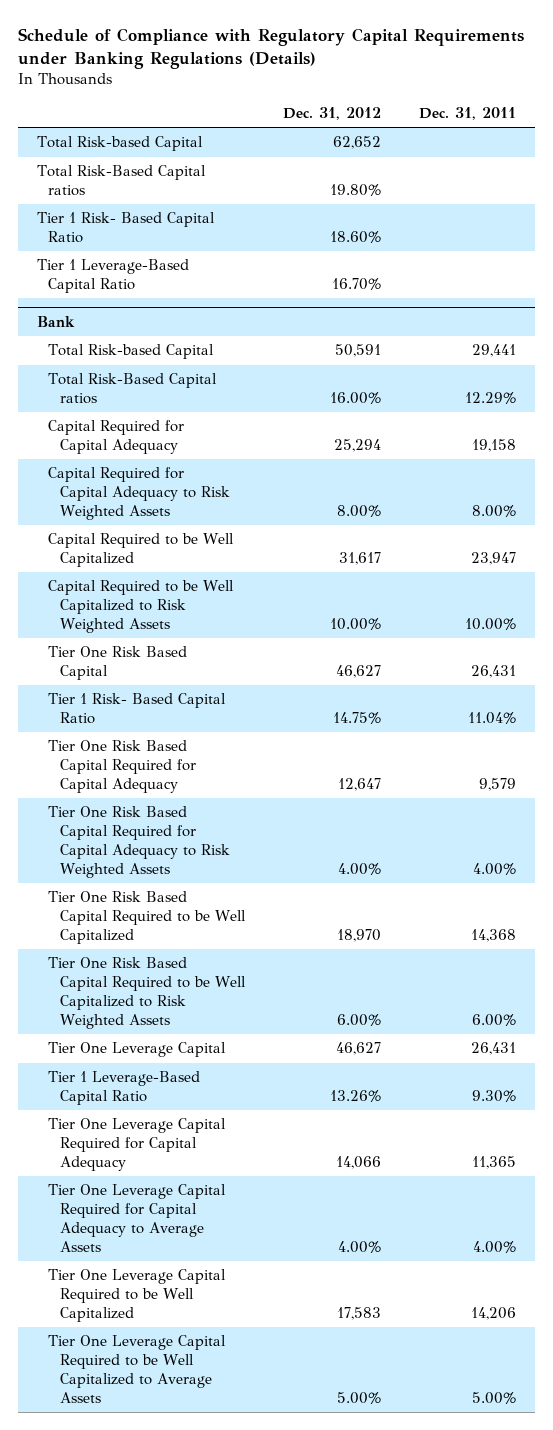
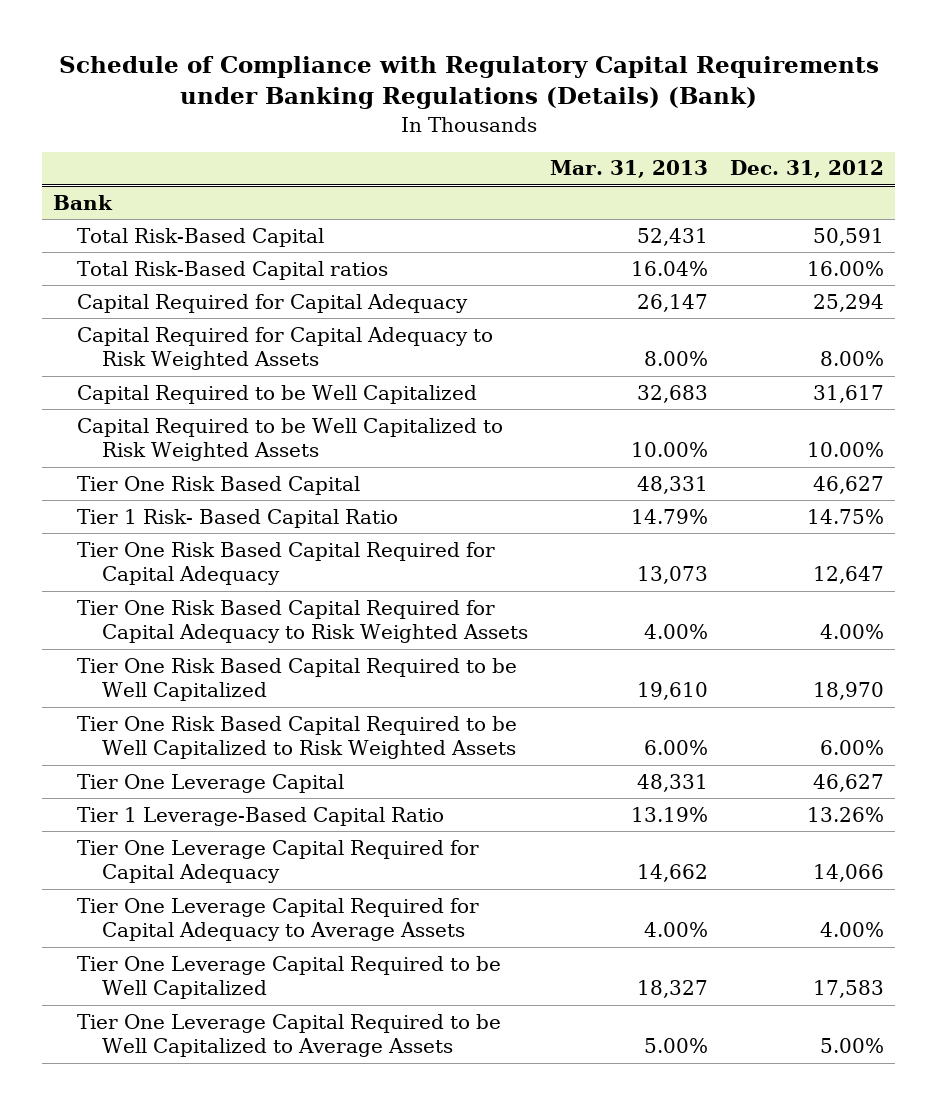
- Schedule of Compliance with Regulatory Capital Requirements under Banking Regulations (Details)
+ Schedule of Compliance with Regulatory Capital Requirements under Banking Regulations (Details) (Bank)
- | Dec. 31, 2012 | Dec. 31, 2011
+ | Mar. 31, 2013 | Dec. 31, 2012
- Total Risk-based Capital | 62,652 |
- Total Risk-Based Capital ratios | 19.80% |
- Tier 1 Risk- Based Capital Ratio | 18.60% |
- Tier 1 Leverage-Based Capital Ratio | 16.70% |
@ Bank
- Total Risk-based Capital | 50,591 | 29,441
+ Total Risk-Based Capital | 52,431 | 50,591

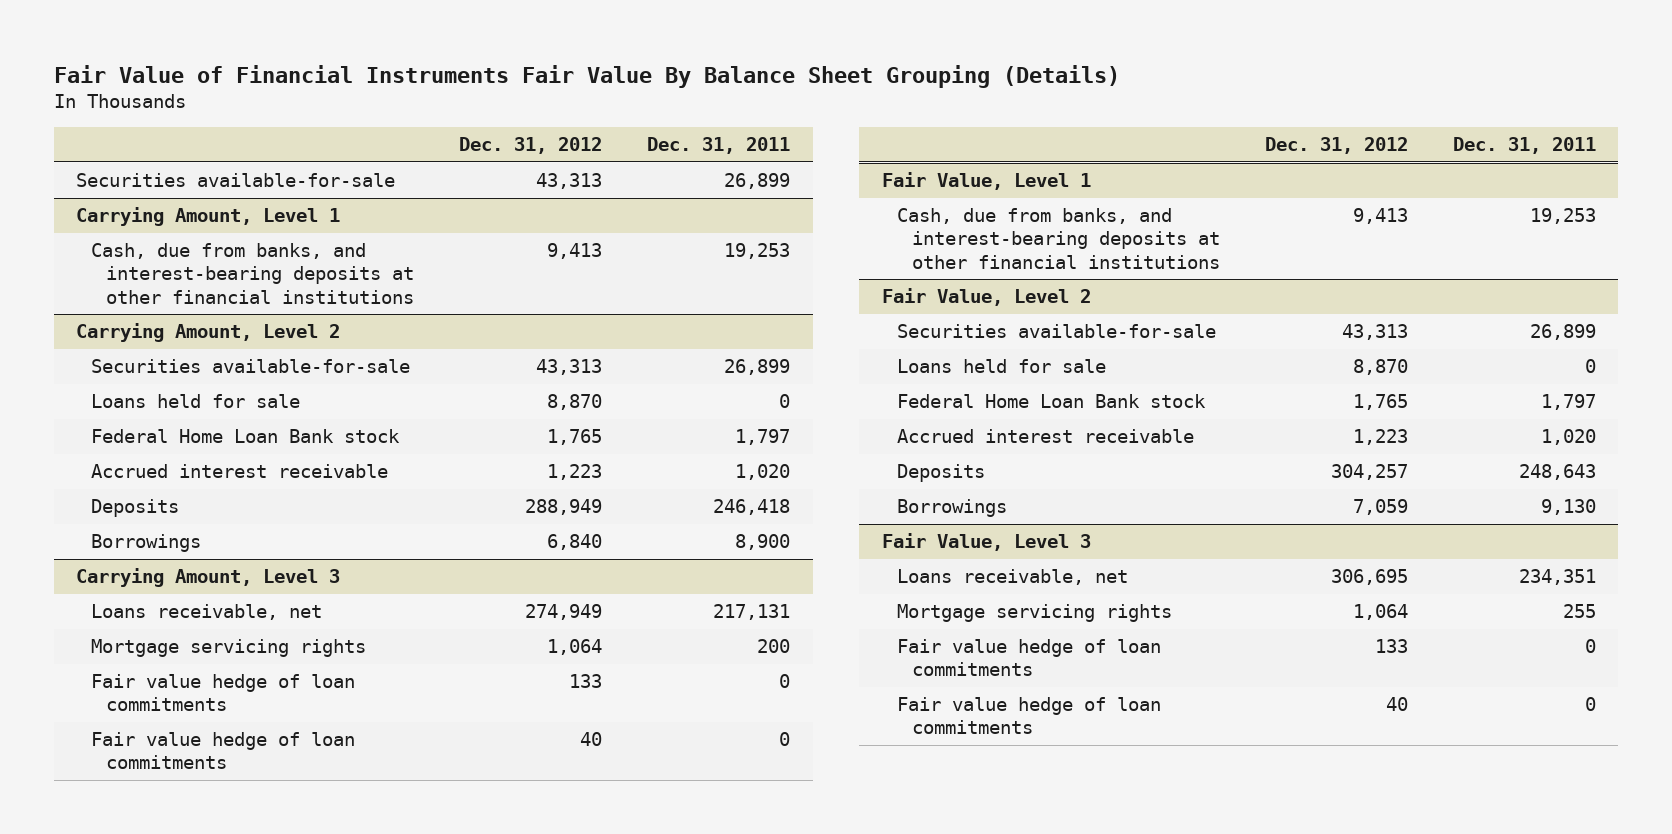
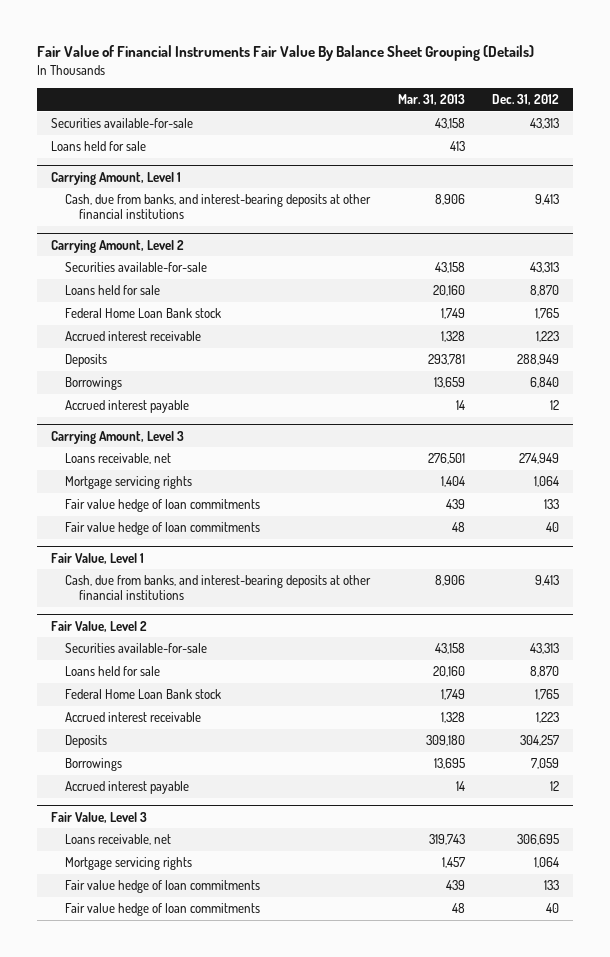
- | Dec. 31, 2012 | Dec. 31, 2011
+ | Mar. 31, 2013 | Dec. 31, 2012
+ Loans held for sale | 413 |
@ Carrying Amount, Level 2
+ Accrued interest payable | 14 | 12
@ Fair Value, Level 2
+ Accrued interest payable | 14 | 12

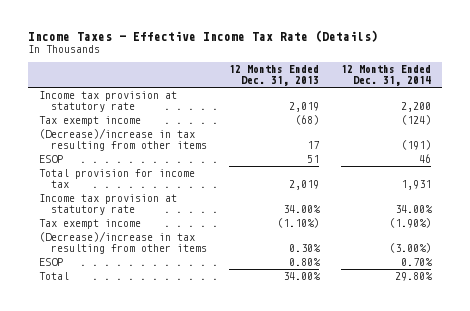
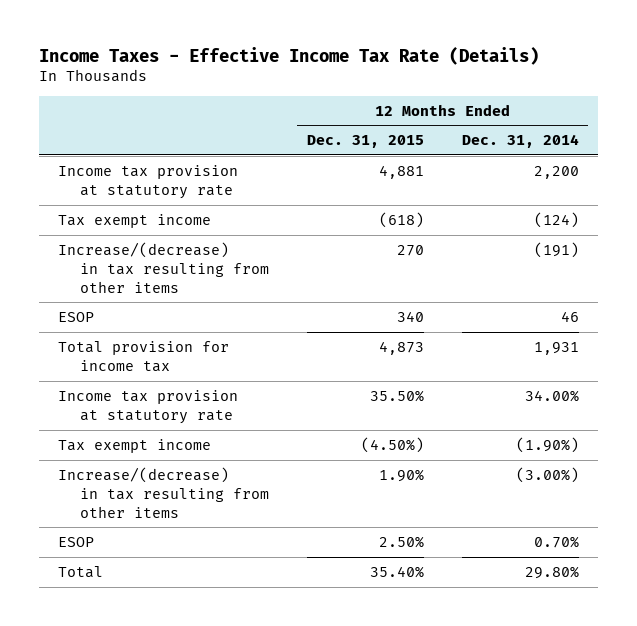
- | 12 Months Ended Dec. 31, 2013 | 12 Months Ended Dec. 31, 2014
+ | 12 Months Ended Dec. 31, 2015 | 12 Months Ended Dec. 31, 2014
- (Decrease)/increase in tax resulting from other items | 17 | (191)
+ Increase/(decrease) in tax resulting from other items | 270 | (191)
- (Decrease)/increase in tax resulting from other items | 0.30% | (3.00%)
+ Increase/(decrease) in tax resulting from other items | 1.90% | (3.00%)

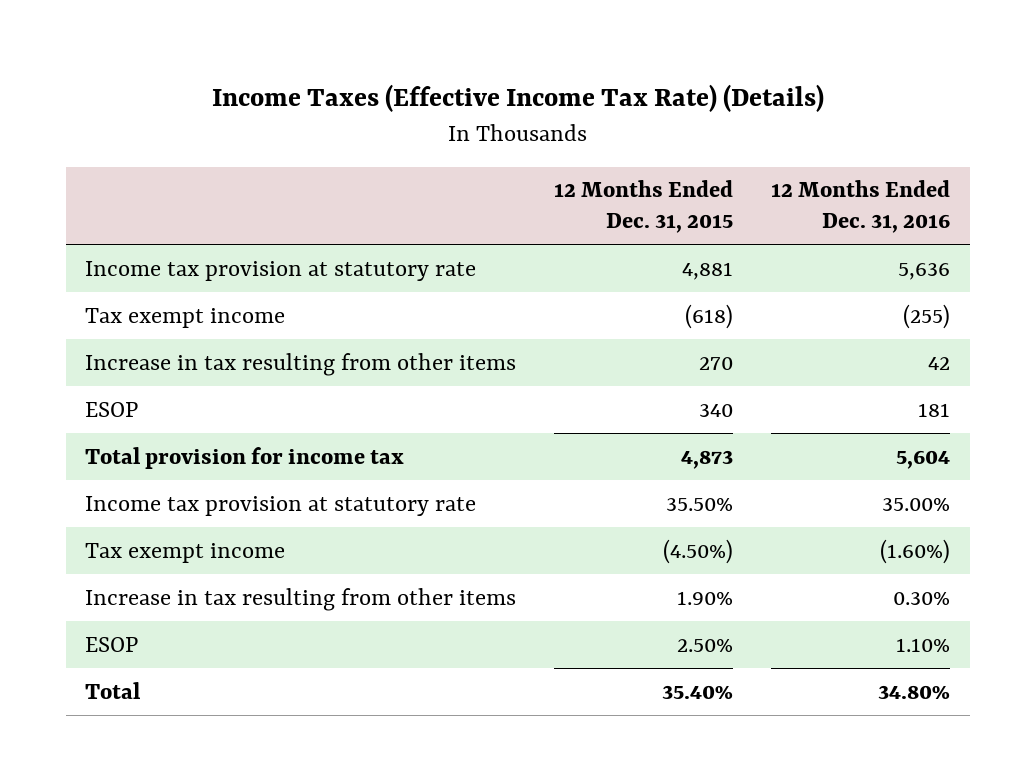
- Income Taxes - Effective Income Tax Rate (Details)
+ Income Taxes (Effective Income Tax Rate) (Details)
- | 12 Months Ended Dec. 31, 2015 | 12 Months Ended Dec. 31, 2014
+ | 12 Months Ended Dec. 31, 2015 | 12 Months Ended Dec. 31, 2016
- Increase/(decrease) in tax resulting from other items | 270 | (191)
+ Increase in tax resulting from other items | 270 | 42
- Increase/(decrease) in tax resulting from other items | 1.90% | (3.00%)
+ Increase in tax resulting from other items | 1.90% | 0.30%

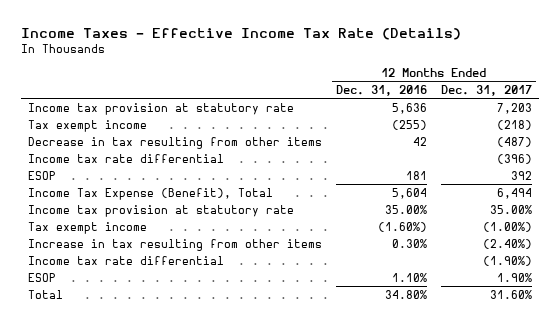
- Income Taxes (Effective Income Tax Rate) (Details)
+ Income Taxes - Effective Income Tax Rate (Details)
- | 12 Months Ended Dec. 31, 2015 | 12 Months Ended Dec. 31, 2016
+ | 12 Months Ended Dec. 31, 2016 | 12 Months Ended Dec. 31, 2017
- Increase in tax resulting from other items | 270 | 42
+ Decrease in tax resulting from other items | 42 | (487)
+ Income tax rate differential | | (396)
- Total provision for income tax | 4,873 | 5,604
+ Income Tax Expense (Benefit), Total | 5,604 | 6,494
+ Income tax rate differential | | (1.90%)

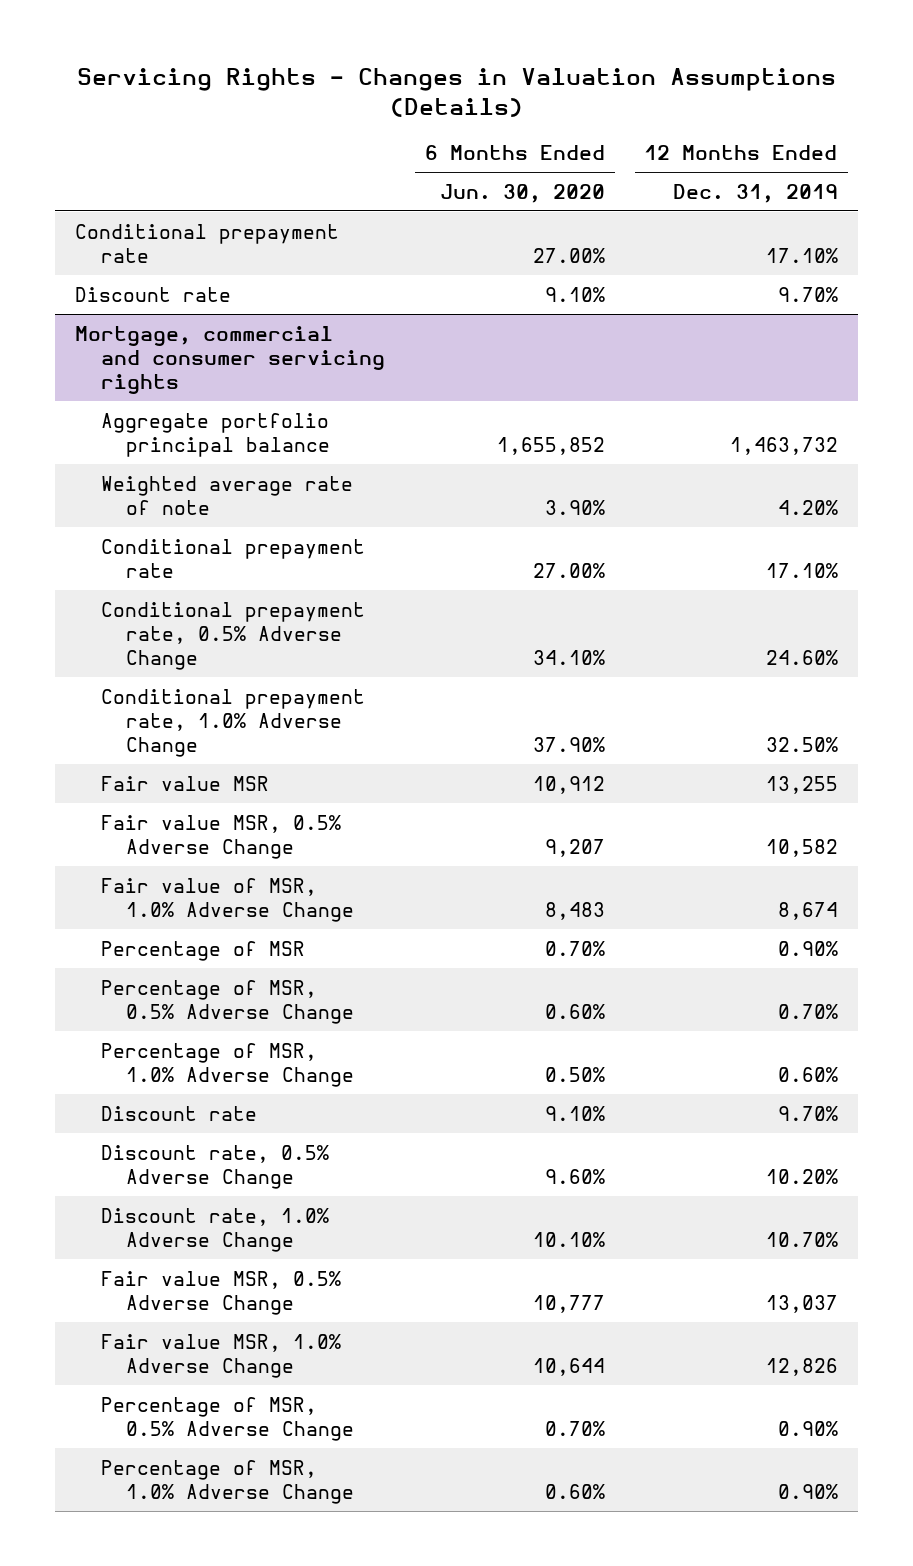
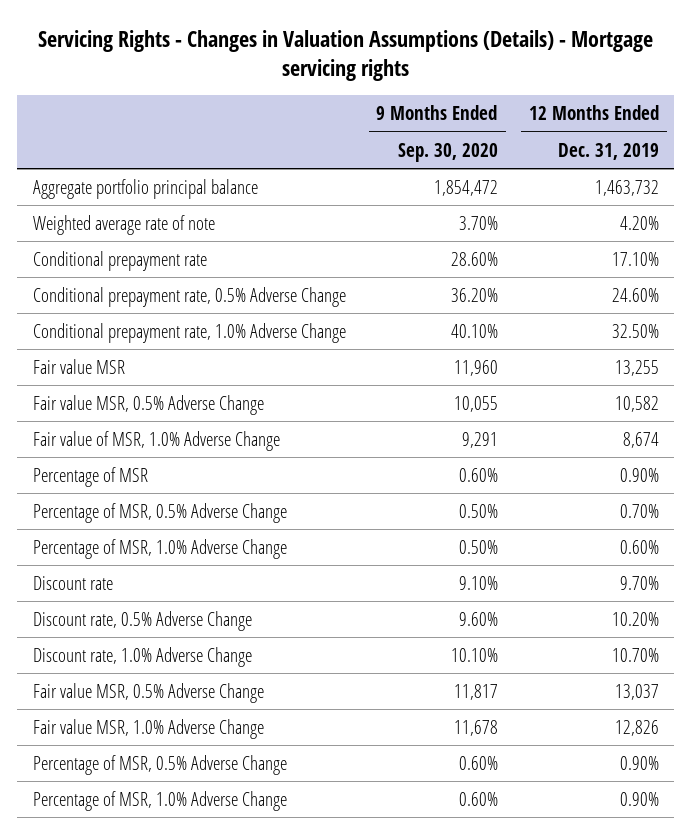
- Servicing Rights - Changes in Valuation Assumptions (Details)
+ Servicing Rights - Changes in Valuation Assumptions (Details) - Mortgage servicing rights
- | 6 Months Ended Jun. 30, 2020 | 12 Months Ended Dec. 31, 2019
+ | 9 Months Ended Sep. 30, 2020 | 12 Months Ended Dec. 31, 2019
- Conditional prepayment rate | 27.00% | 17.10%
- Discount rate | 9.10% | 9.70%
- Mortgage, commercial and consumer servicing rights

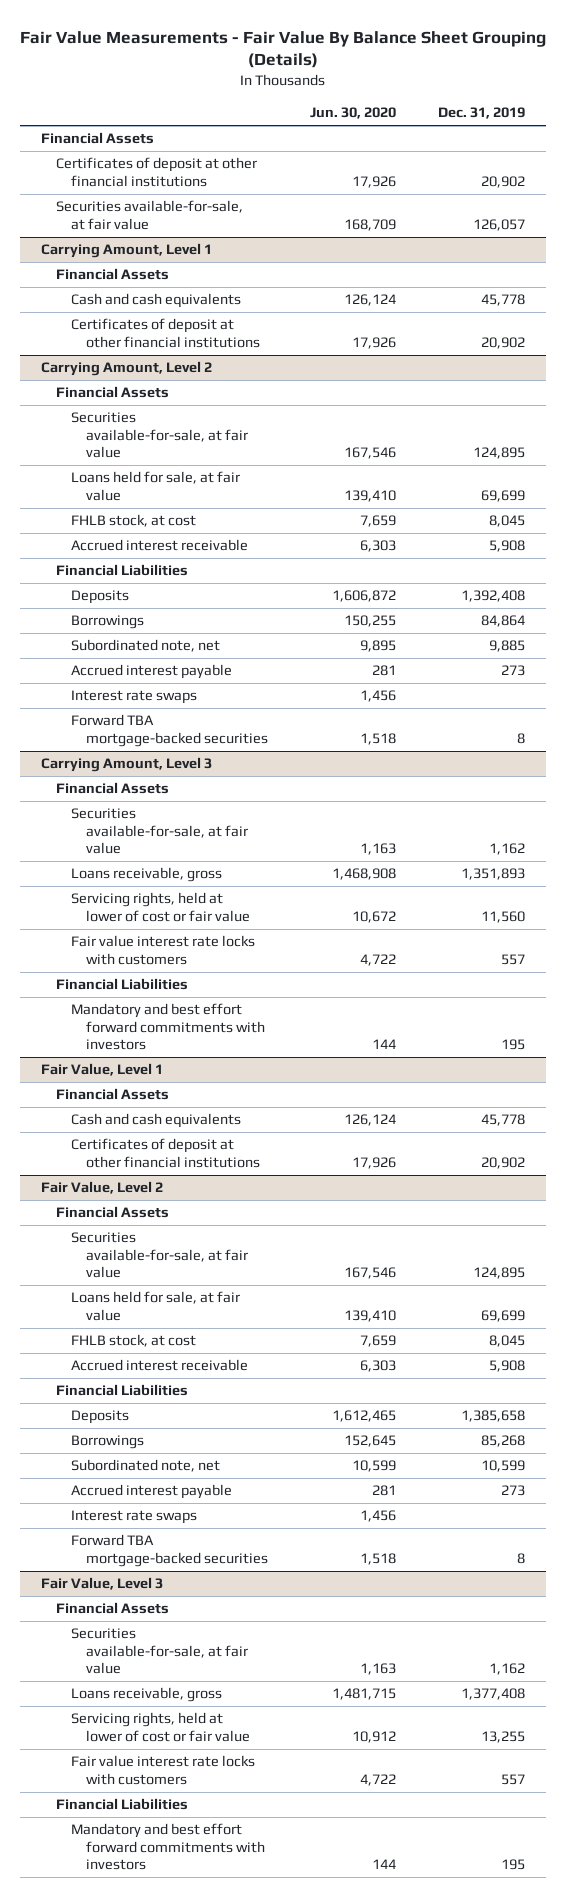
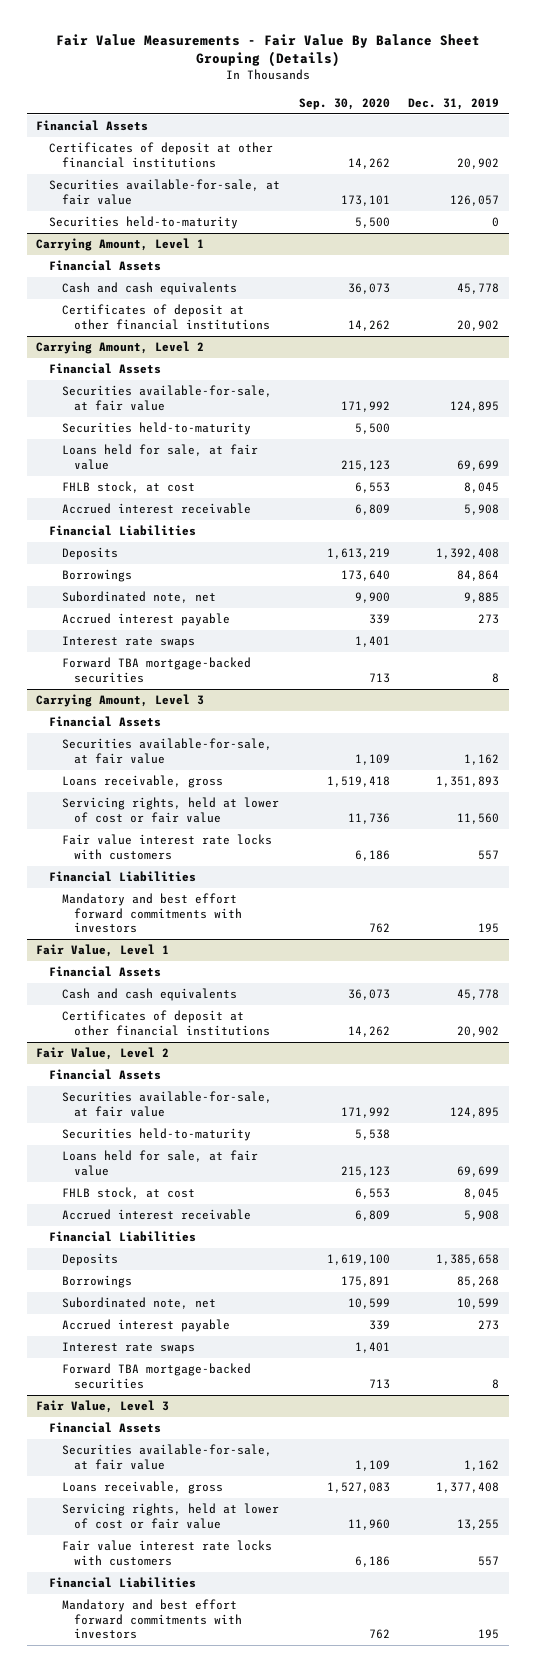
- | Jun. 30, 2020 | Dec. 31, 2019
+ | Sep. 30, 2020 | Dec. 31, 2019
+ Securities held-to-maturity | 5,500 | 0
@ Carrying Amount, Level 2
+ Securities held-to-maturity | 5,500 |
@ Fair Value, Level 2
+ Securities held-to-maturity | 5,538 |

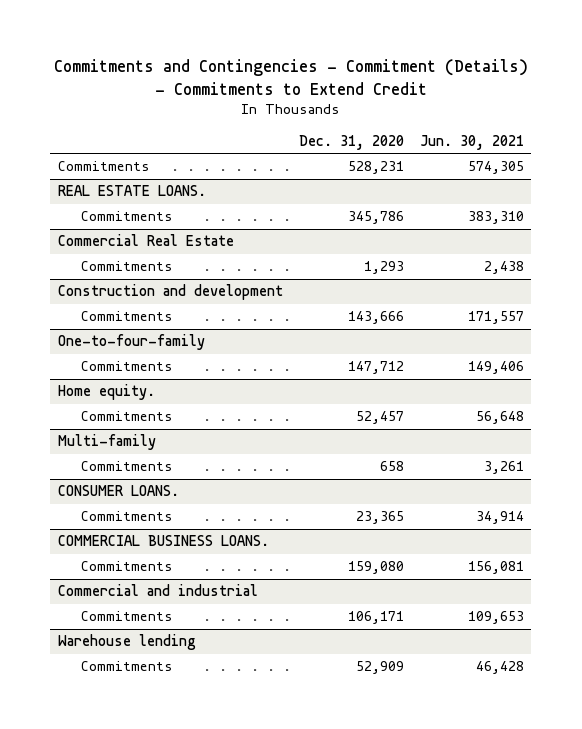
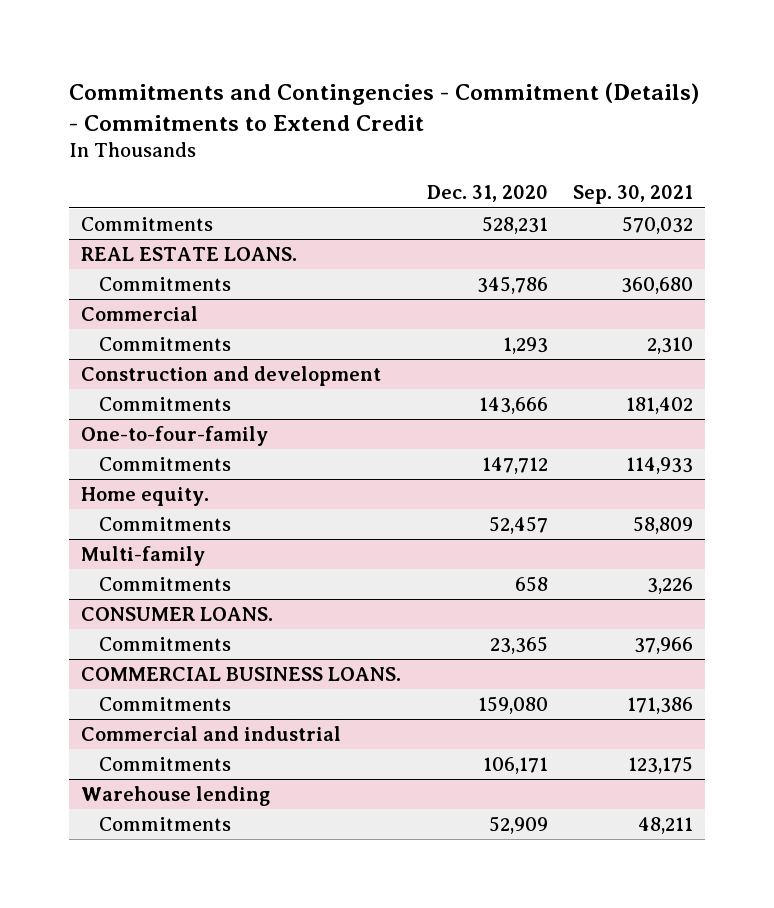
- | Dec. 31, 2020 | Jun. 30, 2021
+ | Dec. 31, 2020 | Sep. 30, 2021
- Commercial Real Estate
+ Commercial

